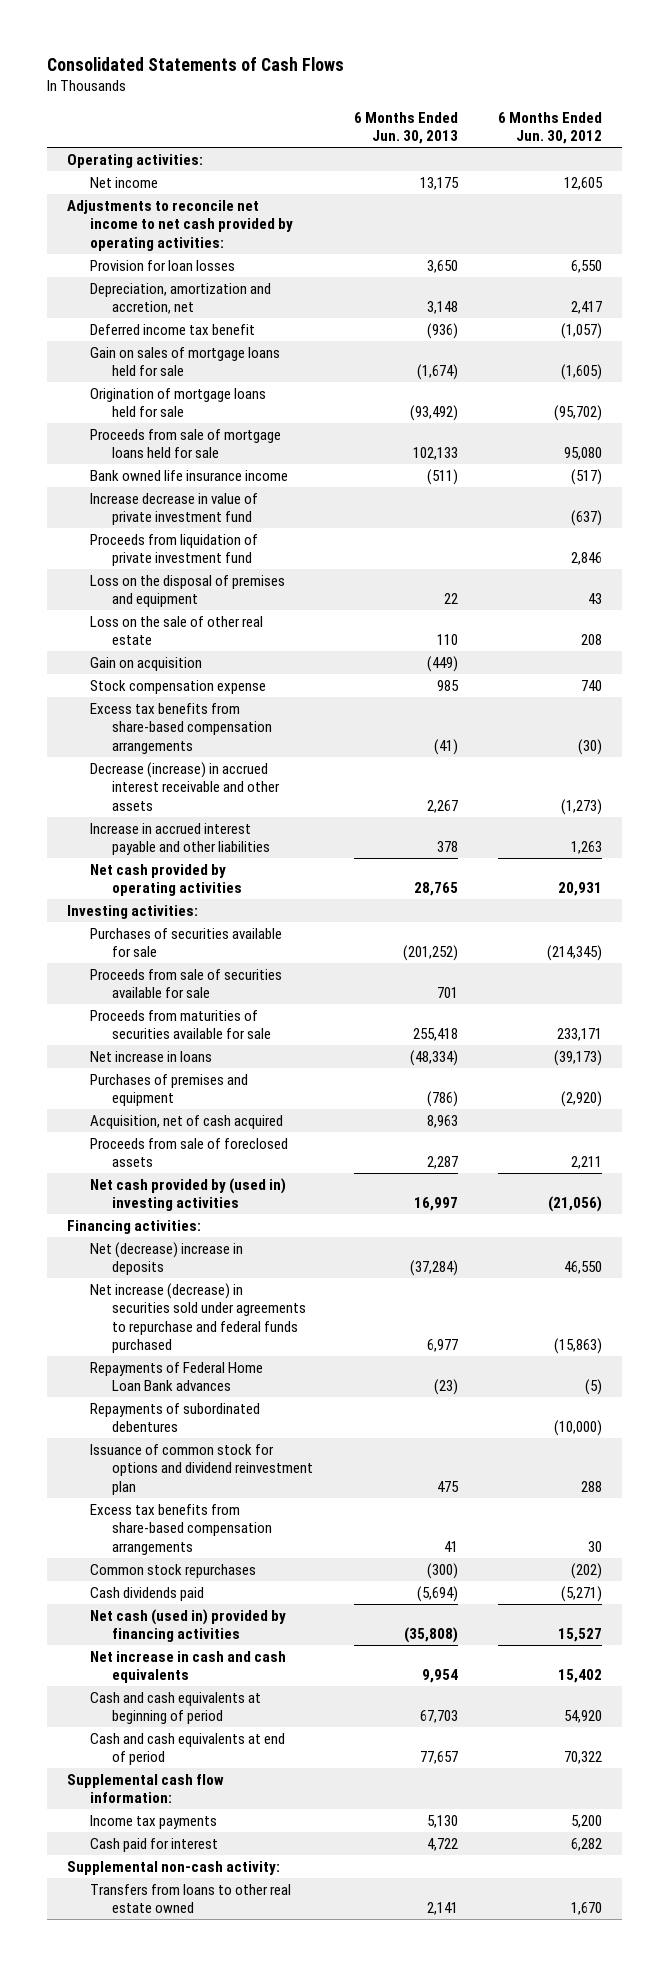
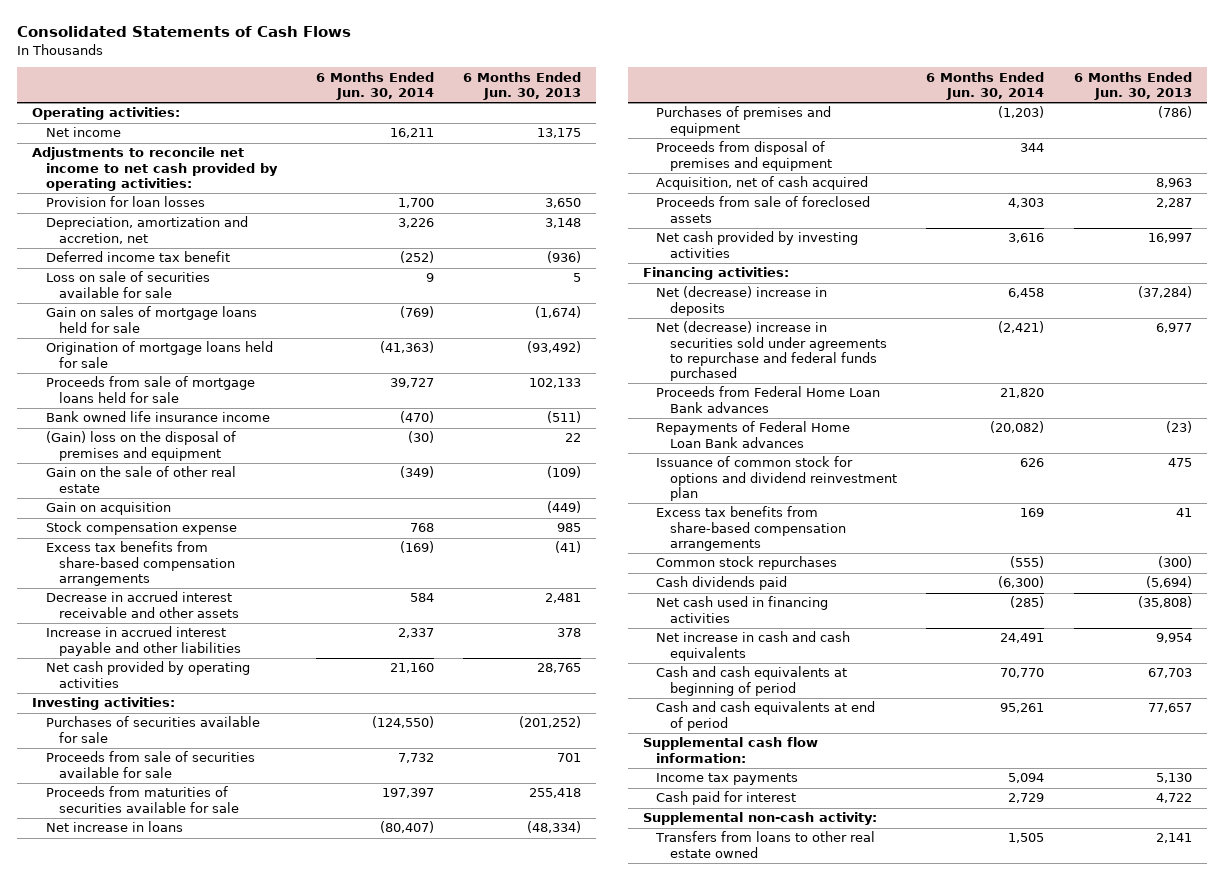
- | 6 Months Ended Jun. 30, 2013 | 6 Months Ended Jun. 30, 2012
+ | 6 Months Ended Jun. 30, 2014 | 6 Months Ended Jun. 30, 2013
+ Loss on sale of securities available for sale | 9 | 5
- Increase decrease in value of private investment fund | | (637)
- Proceeds from liquidation of private investment fund | | 2,846
- Loss on the disposal of premises and equipment | 22 | 43
- Loss on the sale of other real estate | 110 | 208
+ (Gain) loss on the disposal of premises and equipment | (30) | 22
+ Gain on the sale of other real estate | (349) | (109)
- Decrease (increase) in accrued interest receivable and other assets | 2,267 | (1,273)
+ Decrease in accrued interest receivable and other assets | 584 | 2,481
+ Proceeds from disposal of premises and equipment | 344 |
- Net cash provided by (used in) investing activities | 16,997 | (21,056)
+ Net cash provided by investing activities | 3,616 | 16,997
- Net increase (decrease) in securities sold under agreements to repurchase and federal funds purchased | 6,977 | (15,863)
+ Net (decrease) increase in securities sold under agreements to repurchase and federal funds purchased | (2,421) | 6,977
+ Proceeds from Federal Home Loan Bank advances | 21,820 |
- Repayments of subordinated debentures | | (10,000)
- Net cash (used in) provided by financing activities | (35,808) | 15,527
+ Net cash used in financing activities | (285) | (35,808)

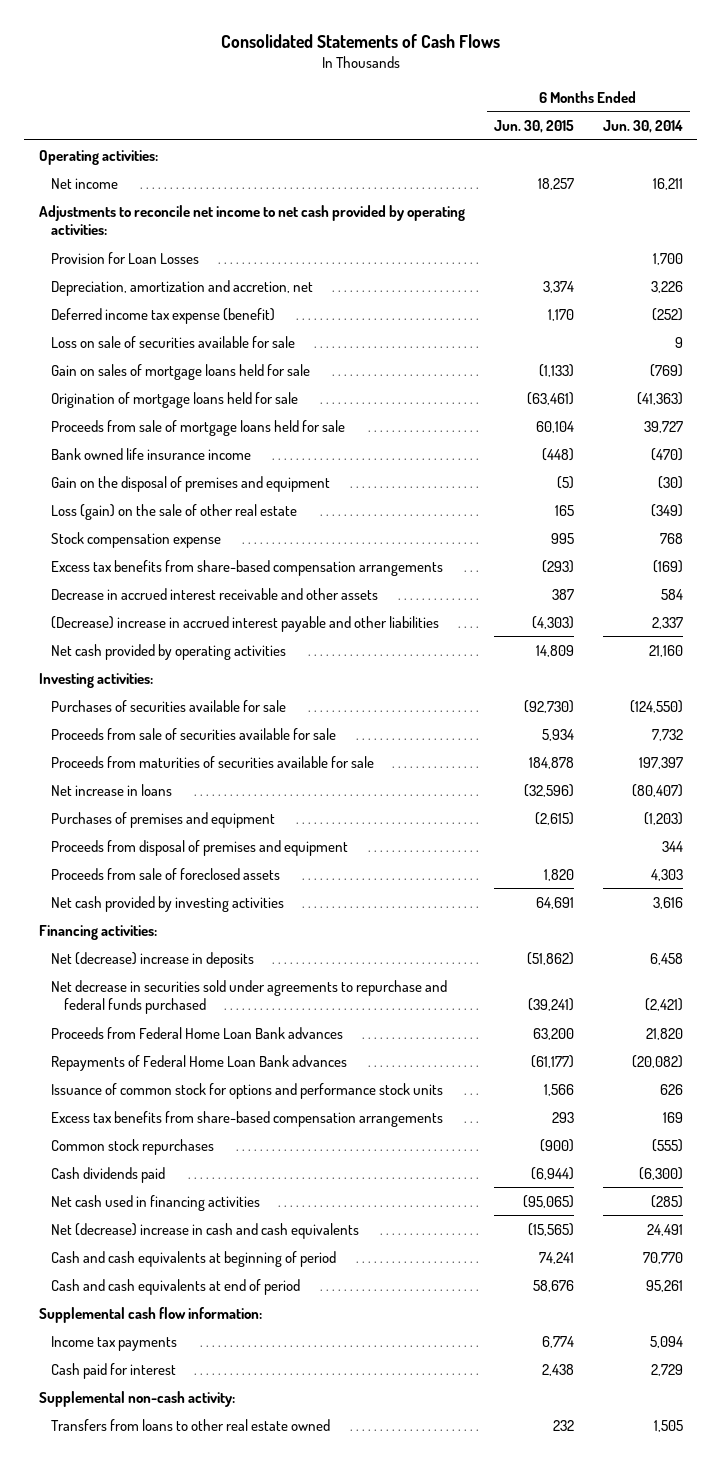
- | 6 Months Ended Jun. 30, 2014 | 6 Months Ended Jun. 30, 2013
+ | 6 Months Ended Jun. 30, 2015 | 6 Months Ended Jun. 30, 2014
- Provision for loan losses | 1,700 | 3,650
+ Provision for Loan Losses | | 1,700
- Deferred income tax benefit | (252) | (936)
+ Deferred income tax expense (benefit) | 1,170 | (252)
- (Gain) loss on the disposal of premises and equipment | (30) | 22
- Gain on the sale of other real estate | (349) | (109)
- Gain on acquisition | | (449)
+ Gain on the disposal of premises and equipment | (5) | (30)
+ Loss (gain) on the sale of other real estate | 165 | (349)
- Increase in accrued interest payable and other liabilities | 2,337 | 378
+ (Decrease) increase in accrued interest payable and other liabilities | (4,303) | 2,337
- Acquisition, net of cash acquired | | 8,963
- Net (decrease) increase in securities sold under agreements to repurchase and federal funds purchased | (2,421) | 6,977
+ Net decrease in securities sold under agreements to repurchase and federal funds purchased | (39,241) | (2,421)
- Issuance of common stock for options and dividend reinvestment plan | 626 | 475
+ Issuance of common stock for options and performance stock units | 1,566 | 626
- Net increase in cash and cash equivalents | 24,491 | 9,954
+ Net (decrease) increase in cash and cash equivalents | (15,565) | 24,491

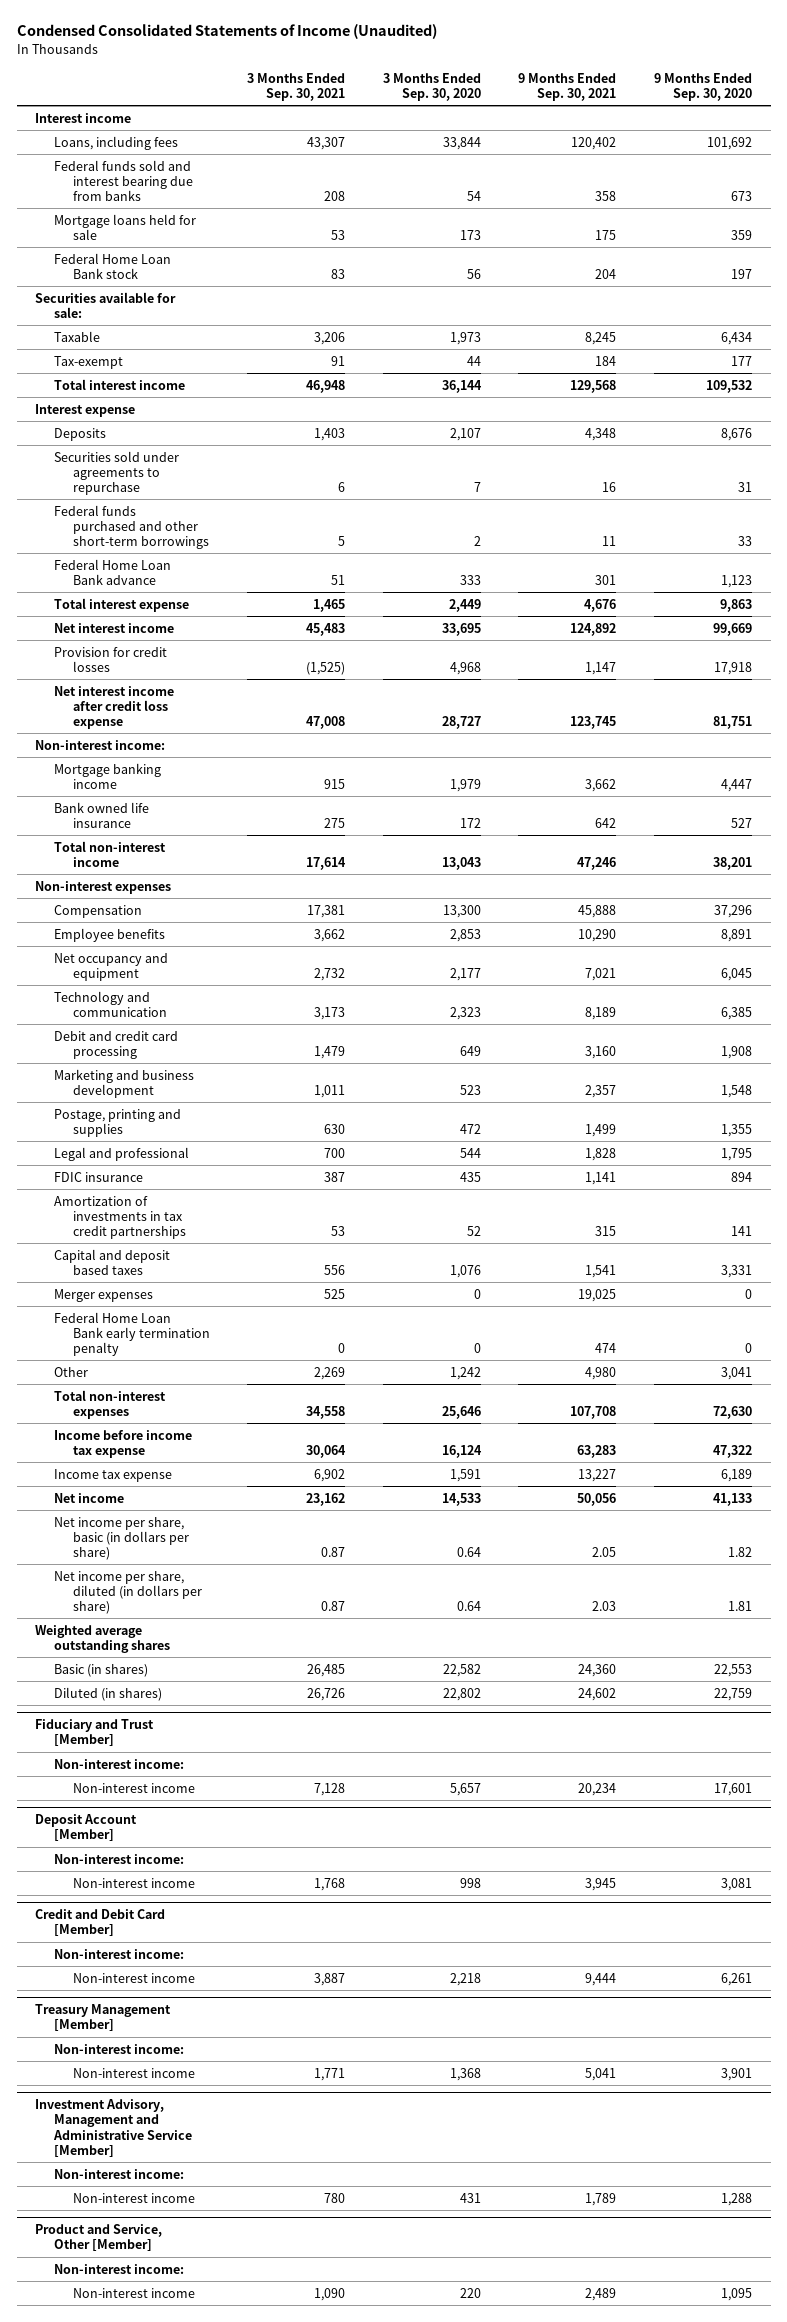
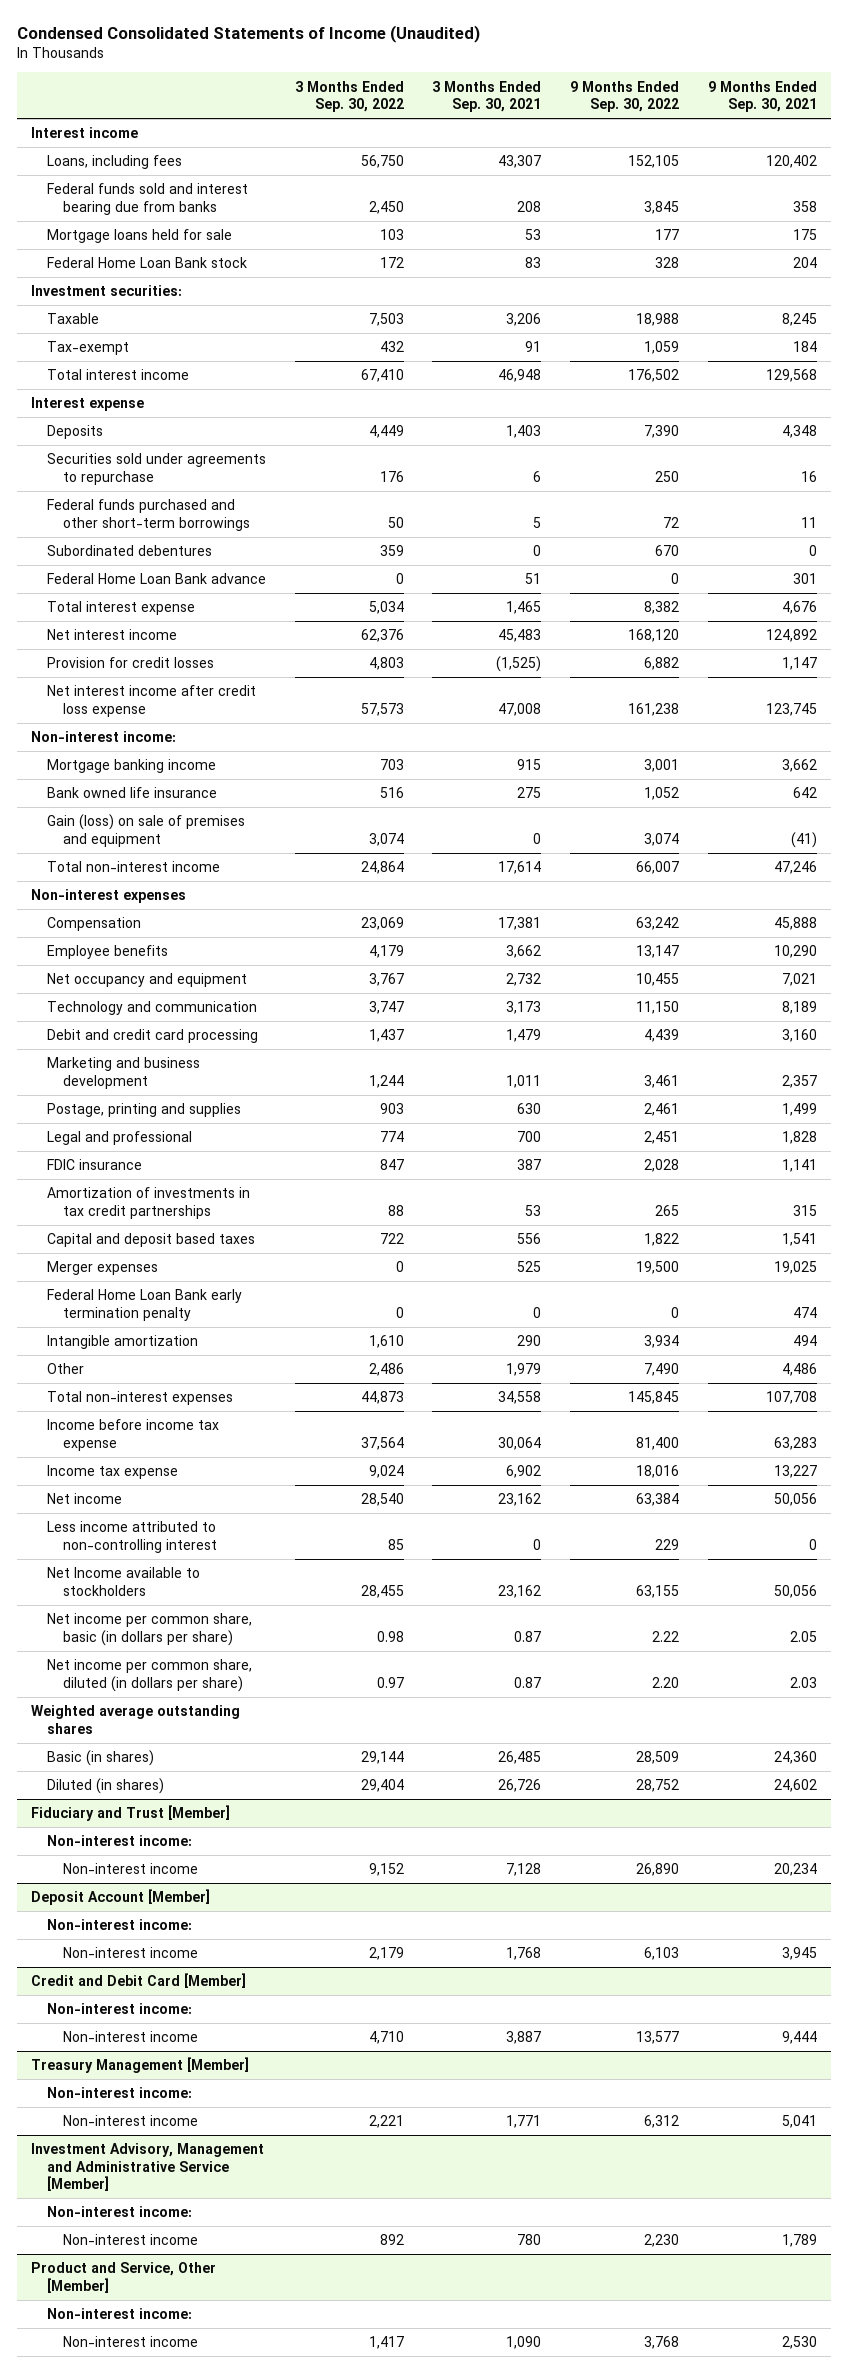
- | 3 Months Ended Sep. 30, 2021 | 3 Months Ended Sep. 30, 2020 | 9 Months Ended Sep. 30, 2021 | 9 Months Ended Sep. 30, 2020
+ | 3 Months Ended Sep. 30, 2022 | 3 Months Ended Sep. 30, 2021 | 9 Months Ended Sep. 30, 2022 | 9 Months Ended Sep. 30, 2021
- Securities available for sale:
+ Investment securities:
+ Subordinated debentures | 359 | 0 | 670 | 0
+ Gain (loss) on sale of premises and equipment | 3,074 | 0 | 3,074 | (41)
- Other | 2,269 | 1,242 | 4,980 | 3,041
+ Intangible amortization | 1,610 | 290 | 3,934 | 494
+ Other | 2,486 | 1,979 | 7,490 | 4,486
- Net income per share, basic (in dollars per share) | 0.87 | 0.64 | 2.05 | 1.82
- Net income per share, diluted (in dollars per share) | 0.87 | 0.64 | 2.03 | 1.81
+ Less income attributed to non-controlling interest | 85 | 0 | 229 | 0
+ Net Income available to stockholders | 28,455 | 23,162 | 63,155 | 50,056
+ Net income per common share, basic (in dollars per share) | 0.98 | 0.87 | 2.22 | 2.05
+ Net income per common share, diluted (in dollars per share) | 0.97 | 0.87 | 2.20 | 2.03
@ Product and Service, Other [Member]
- Non-interest income | 1,090 | 220 | 2,489 | 1,095
+ Non-interest income | 1,417 | 1,090 | 3,768 | 2,530

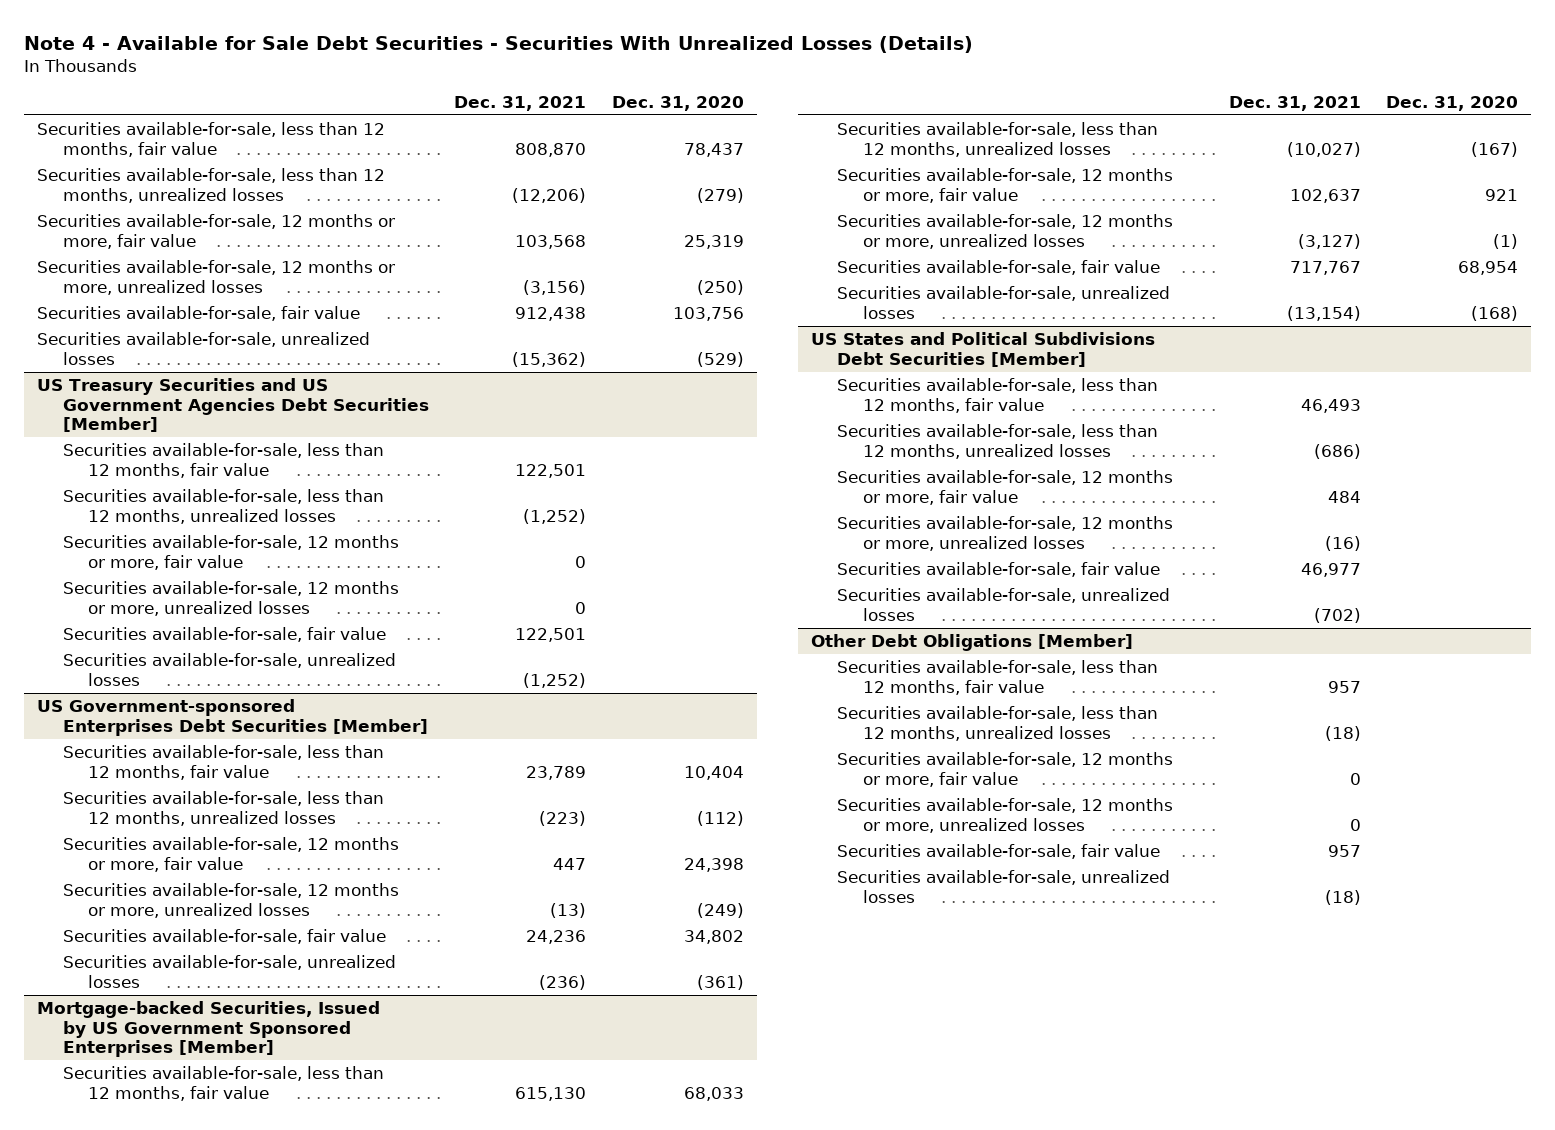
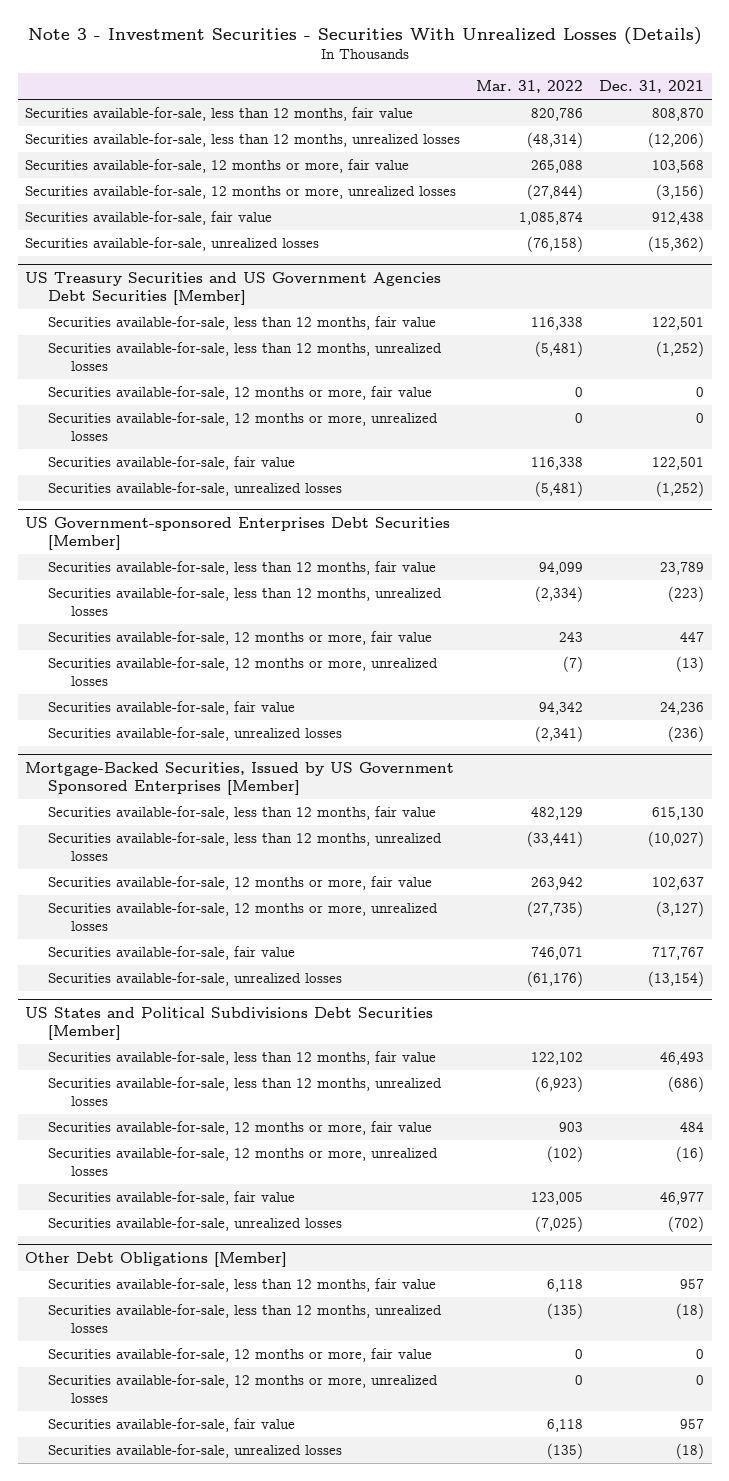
- Note 4 - Available for Sale Debt Securities - Securities With Unrealized Losses (Details)
+ Note 3 - Investment Securities - Securities With Unrealized Losses (Details)
- | Dec. 31, 2021 | Dec. 31, 2020
+ | Mar. 31, 2022 | Dec. 31, 2021
- Mortgage-backed Securities, Issued by US Government Sponsored Enterprises [Member]
+ Mortgage-Backed Securities, Issued by US Government Sponsored Enterprises [Member]

